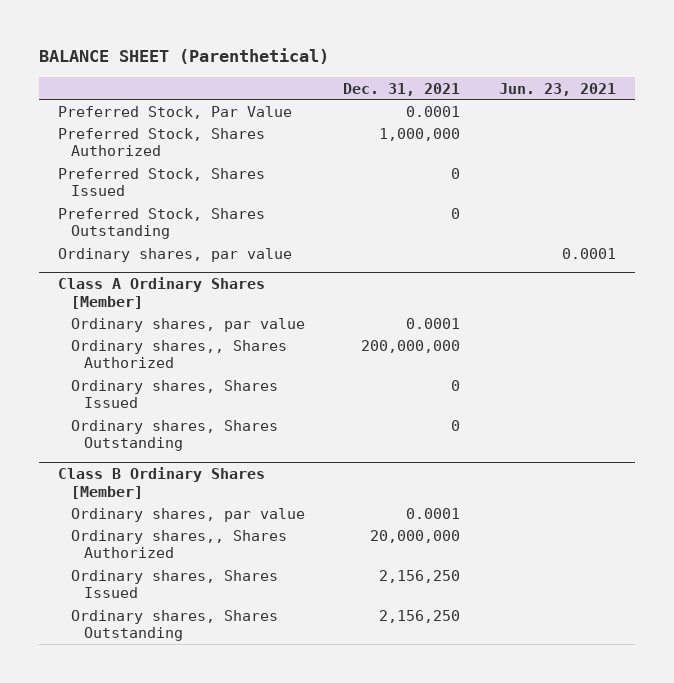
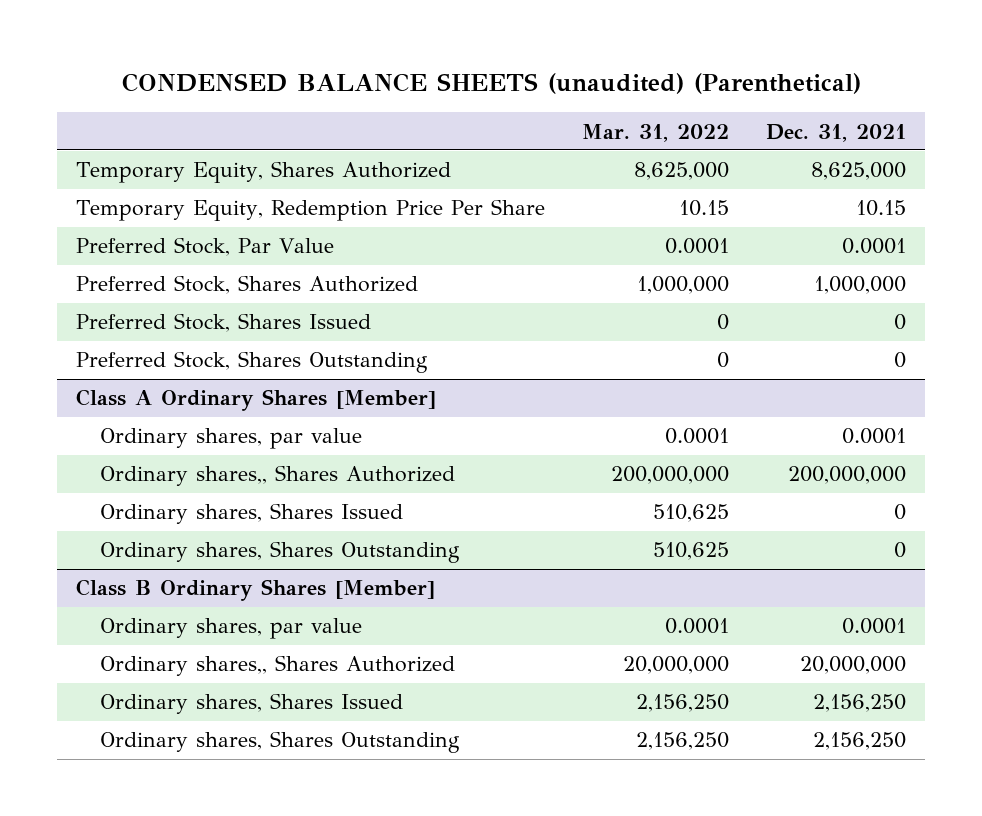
- BALANCE SHEET (Parenthetical)
+ CONDENSED BALANCE SHEETS (unaudited) (Parenthetical)
- | Dec. 31, 2021 | Jun. 23, 2021
+ | Mar. 31, 2022 | Dec. 31, 2021
+ Temporary Equity, Shares Authorized | 8,625,000 | 8,625,000
+ Temporary Equity, Redemption Price Per Share | 10.15 | 10.15
- Ordinary shares, par value | | 0.0001

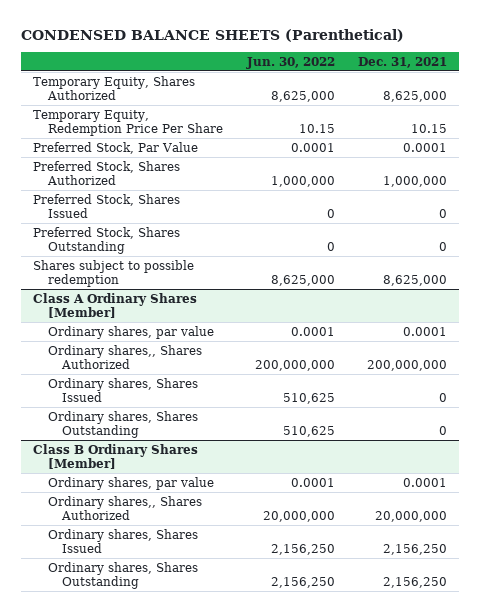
- CONDENSED BALANCE SHEETS (unaudited) (Parenthetical)
+ CONDENSED BALANCE SHEETS (Parenthetical)
- | Mar. 31, 2022 | Dec. 31, 2021
+ | Jun. 30, 2022 | Dec. 31, 2021
+ Shares subject to possible redemption | 8,625,000 | 8,625,000

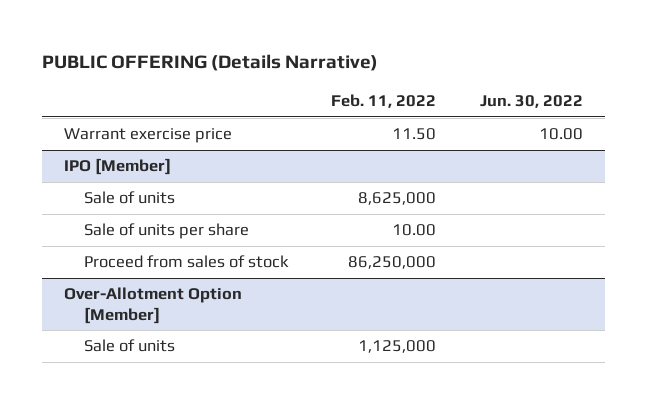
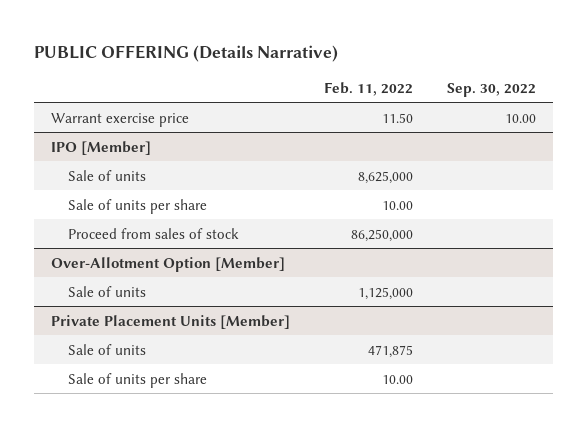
- | Feb. 11, 2022 | Jun. 30, 2022
+ | Feb. 11, 2022 | Sep. 30, 2022
+ Private Placement Units [Member]
+ Sale of units | 471,875 |
+ Sale of units per share | 10.00 |

